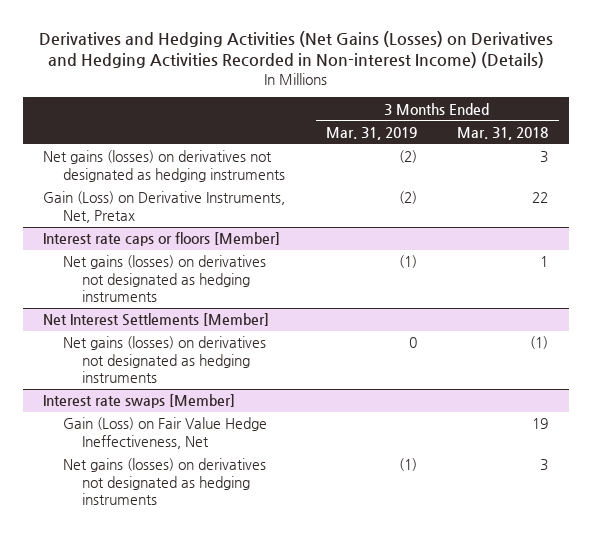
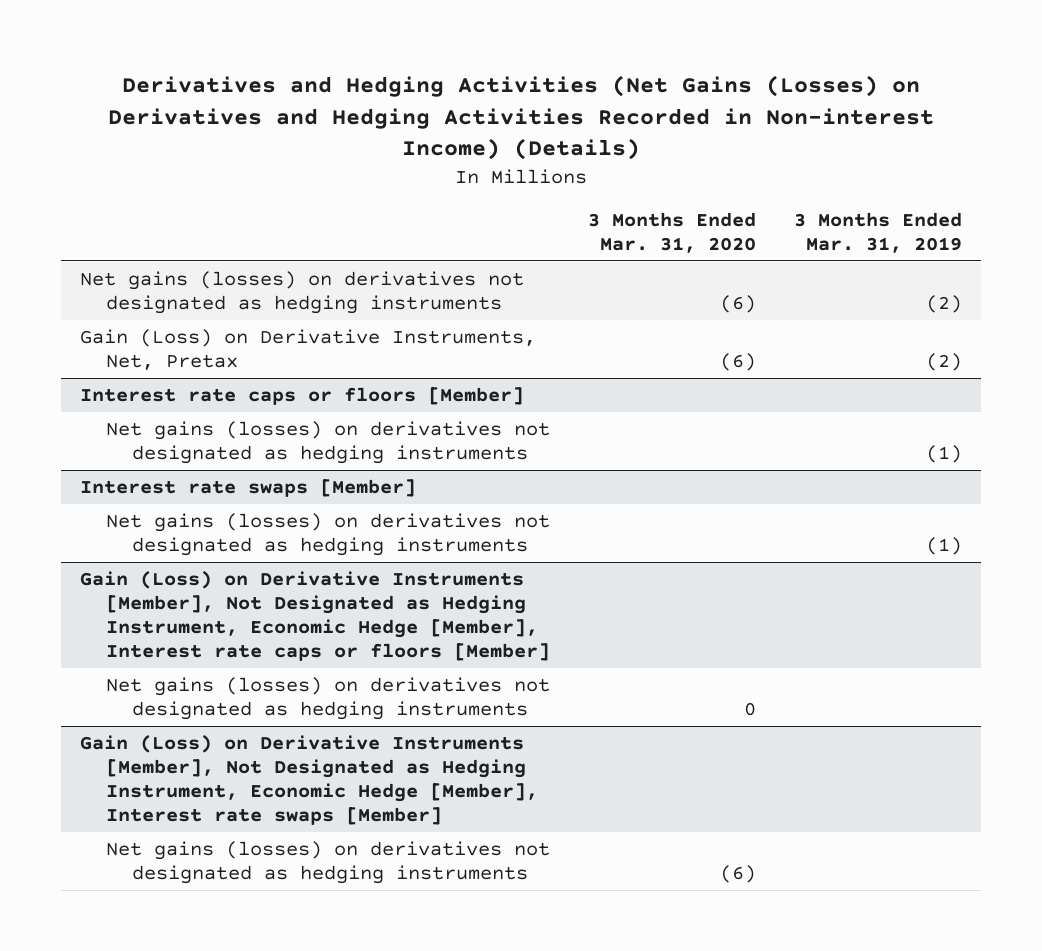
- | 3 Months Ended Mar. 31, 2019 | 3 Months Ended Mar. 31, 2018
+ | 3 Months Ended Mar. 31, 2020 | 3 Months Ended Mar. 31, 2019
- Net Interest Settlements [Member]
- Net gains (losses) on derivatives not designated as hedging instruments | 0 | (1)
@ Interest rate swaps [Member]
- Gain (Loss) on Fair Value Hedge Ineffectiveness, Net | | 19
+ Gain (Loss) on Derivative Instruments [Member], Not Designated as Hedging Instrument, Economic Hedge [Member], Interest rate caps or floors [Member]
+ Net gains (losses) on derivatives not designated as hedging instruments | 0 |
+ Gain (Loss) on Derivative Instruments [Member], Not Designated as Hedging Instrument, Economic Hedge [Member], Interest rate swaps [Member]
+ Net gains (losses) on derivatives not designated as hedging instruments | (6) |

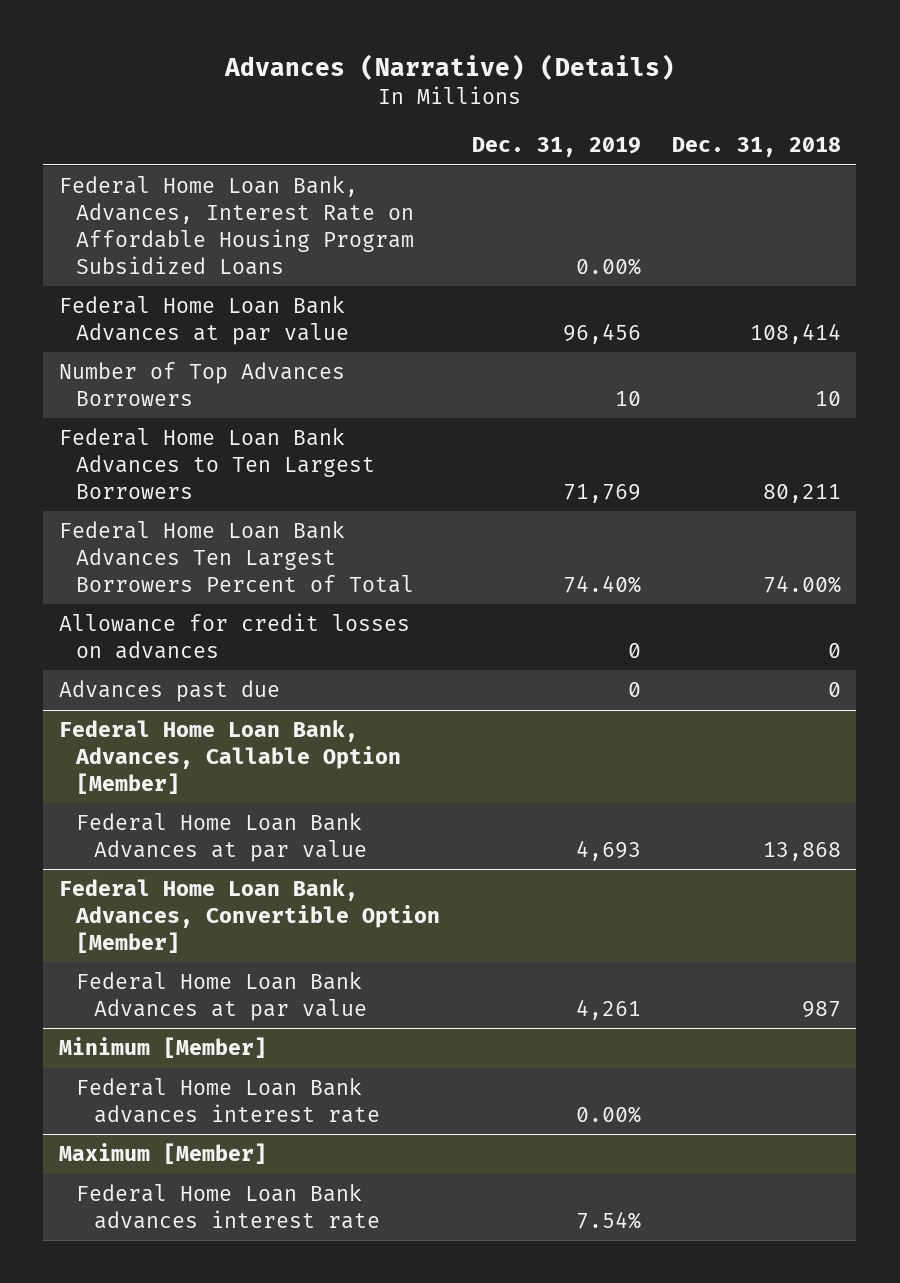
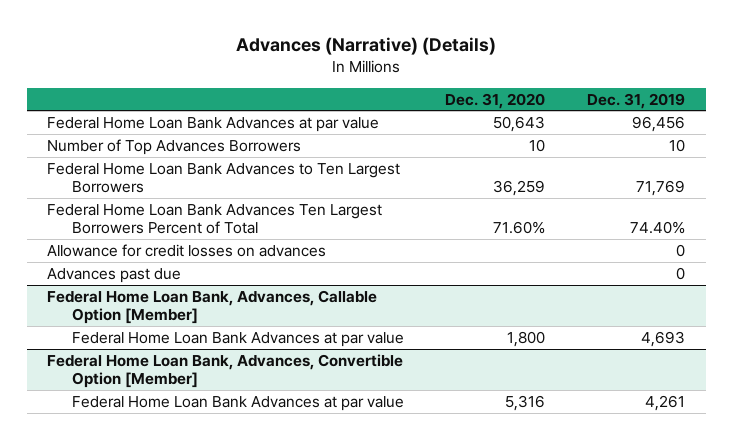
- | Dec. 31, 2019 | Dec. 31, 2018
+ | Dec. 31, 2020 | Dec. 31, 2019
- Federal Home Loan Bank, Advances, Interest Rate on Affordable Housing Program Subsidized Loans | 0.00% |
- Minimum [Member]
- Federal Home Loan Bank advances interest rate | 0.00% |
- Maximum [Member]
- Federal Home Loan Bank advances interest rate | 7.54% |

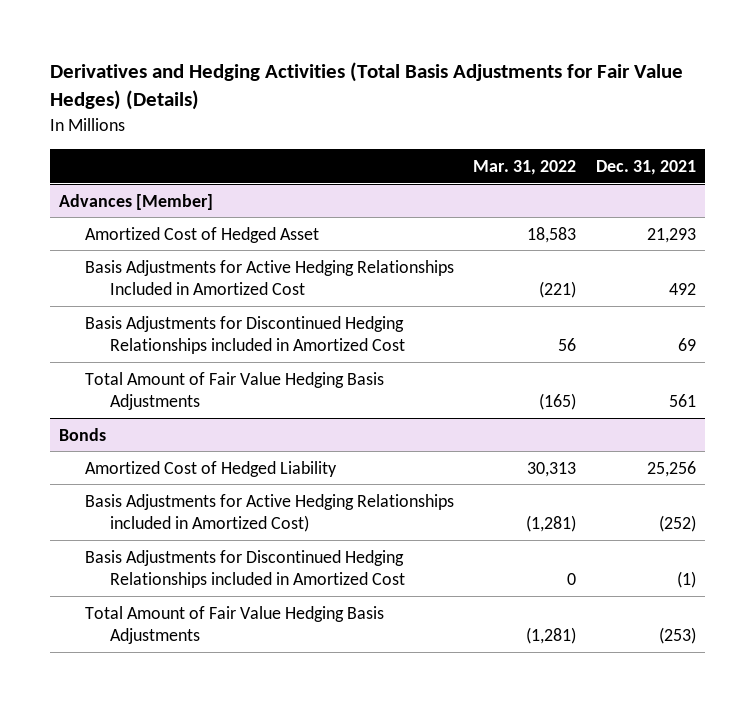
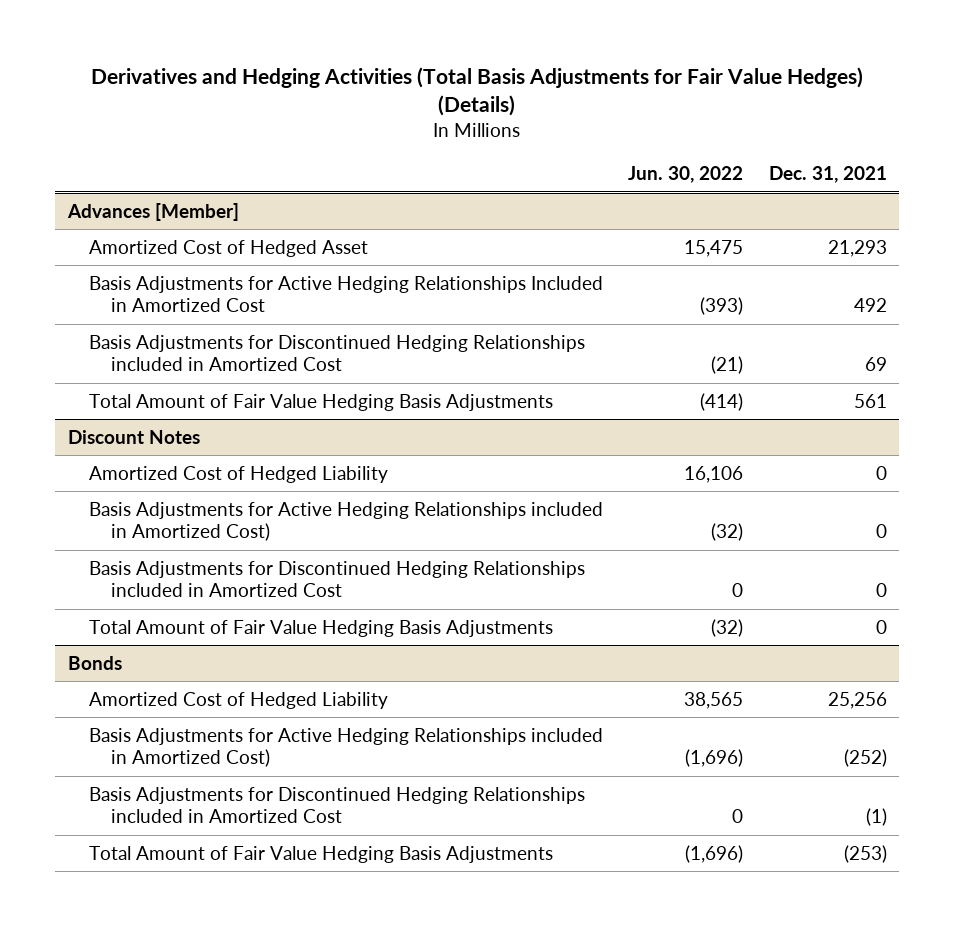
- | Mar. 31, 2022 | Dec. 31, 2021
+ | Jun. 30, 2022 | Dec. 31, 2021
+ Discount Notes
+ Amortized Cost of Hedged Liability | 16,106 | 0
+ Basis Adjustments for Active Hedging Relationships included in Amortized Cost) | (32) | 0
+ Basis Adjustments for Discontinued Hedging Relationships included in Amortized Cost | 0 | 0
+ Total Amount of Fair Value Hedging Basis Adjustments | (32) | 0

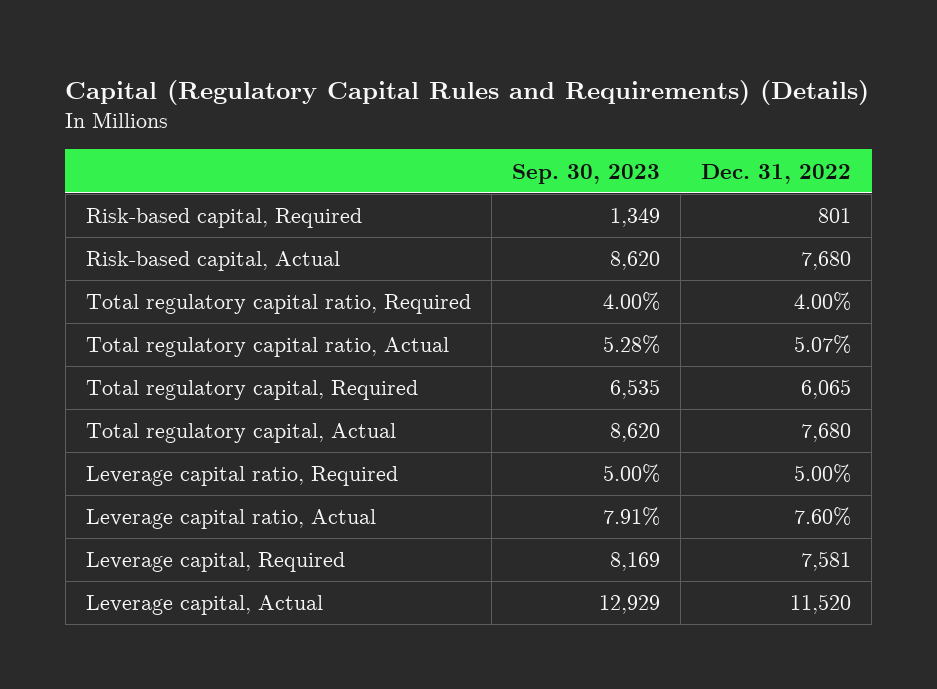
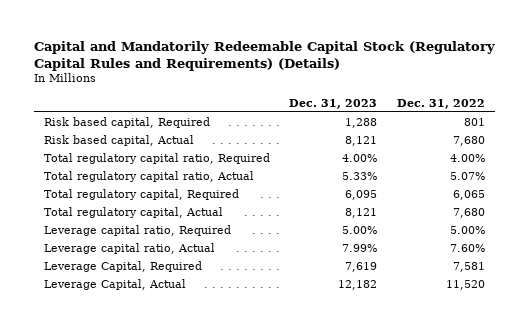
- Capital (Regulatory Capital Rules and Requirements) (Details)
+ Capital and Mandatorily Redeemable Capital Stock (Regulatory Capital Rules and Requirements) (Details)
- | Sep. 30, 2023 | Dec. 31, 2022
+ | Dec. 31, 2023 | Dec. 31, 2022
- Risk-based capital, Required | 1,349 | 801
- Risk-based capital, Actual | 8,620 | 7,680
+ Risk based capital, Required | 1,288 | 801
+ Risk based capital, Actual | 8,121 | 7,680
- Leverage capital, Required | 8,169 | 7,581
- Leverage capital, Actual | 12,929 | 11,520
+ Leverage Capital, Required | 7,619 | 7,581
+ Leverage Capital, Actual | 12,182 | 11,520

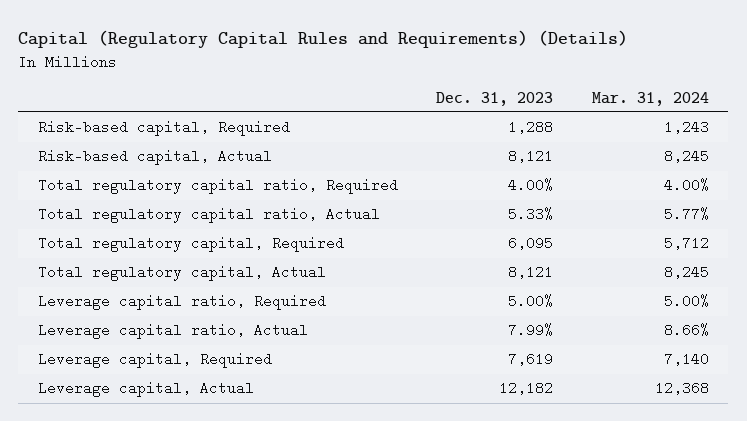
- Capital and Mandatorily Redeemable Capital Stock (Regulatory Capital Rules and Requirements) (Details)
+ Capital (Regulatory Capital Rules and Requirements) (Details)
- | Dec. 31, 2023 | Dec. 31, 2022
+ | Dec. 31, 2023 | Mar. 31, 2024
- Risk based capital, Required | 1,288 | 801
- Risk based capital, Actual | 8,121 | 7,680
+ Risk-based capital, Required | 1,288 | 1,243
+ Risk-based capital, Actual | 8,121 | 8,245
- Leverage Capital, Required | 7,619 | 7,581
- Leverage Capital, Actual | 12,182 | 11,520
+ Leverage capital, Required | 7,619 | 7,140
+ Leverage capital, Actual | 12,182 | 12,368

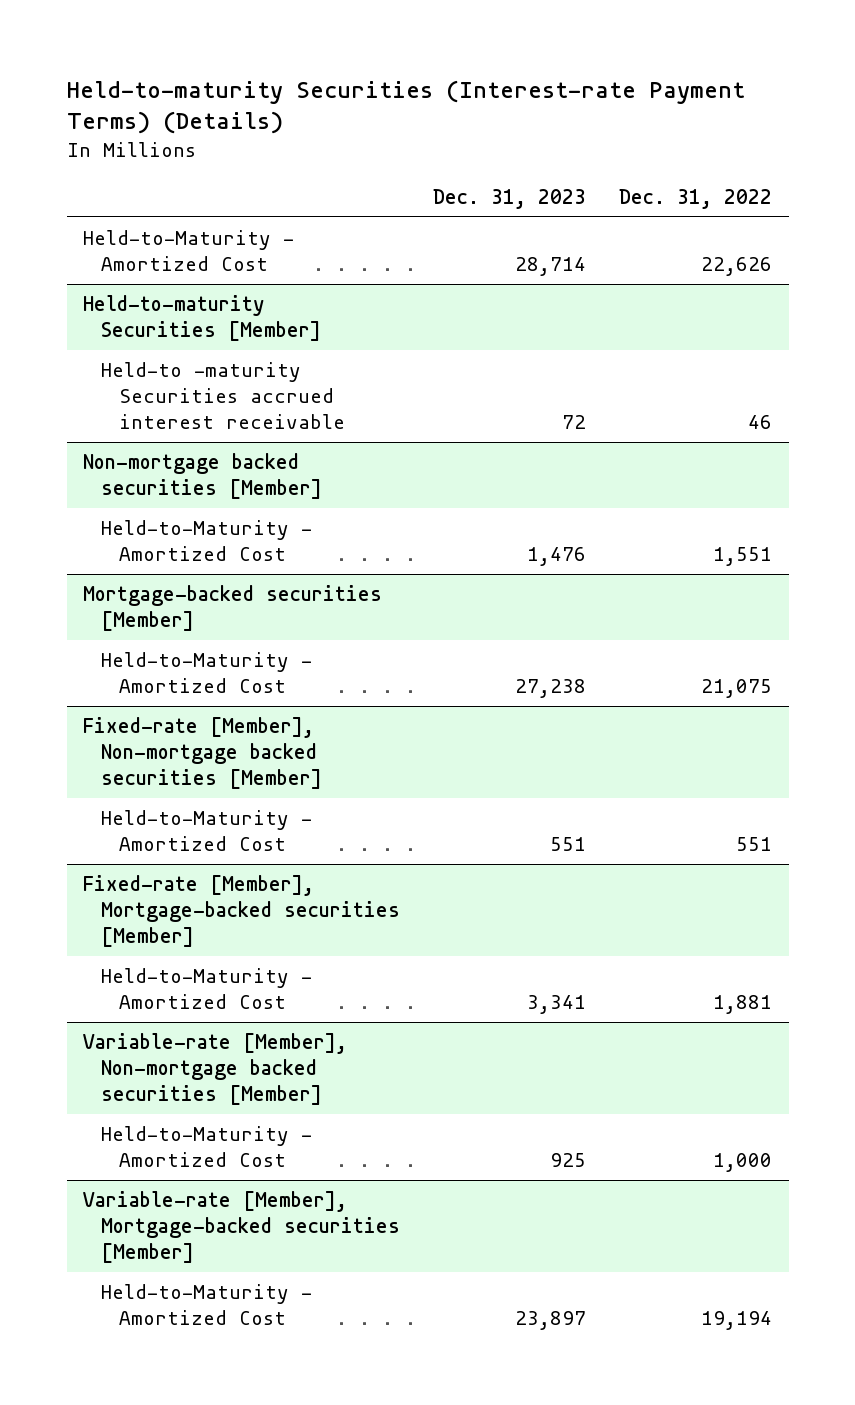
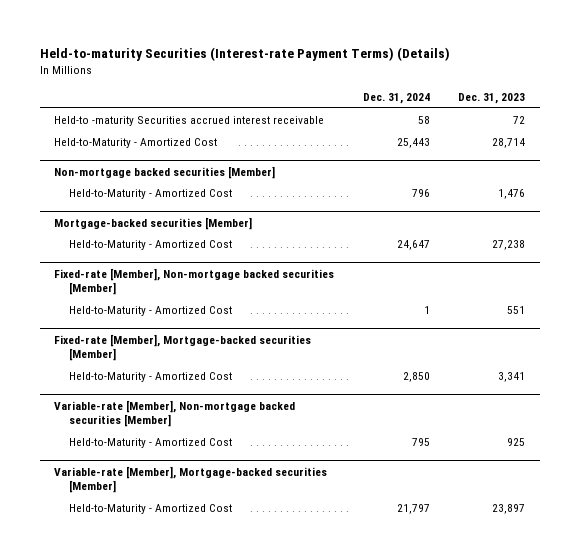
- | Dec. 31, 2023 | Dec. 31, 2022
+ | Dec. 31, 2024 | Dec. 31, 2023
- Held-to-maturity Securities [Member]
moved down: Held-to-Maturity - Amortized Cost | 25,443 | 28,714

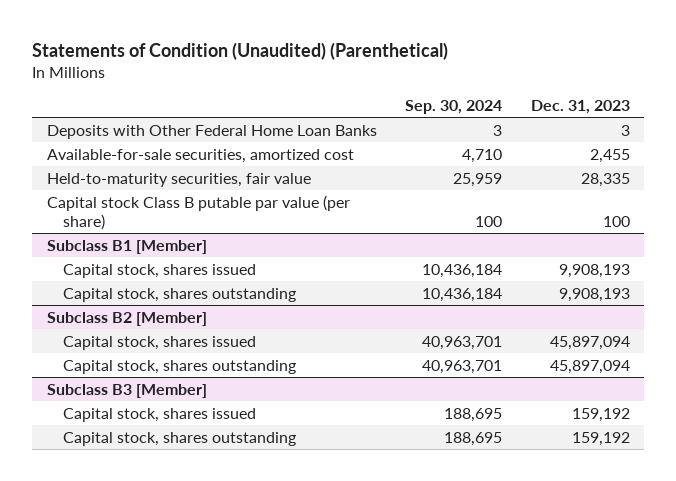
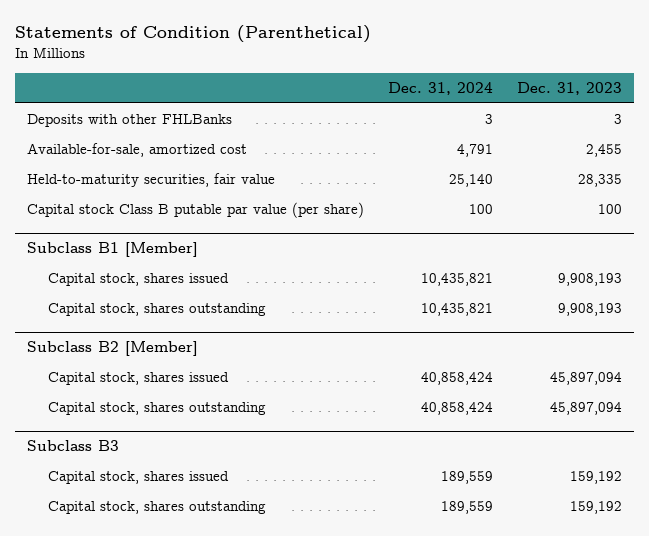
- Statements of Condition (Unaudited) (Parenthetical)
+ Statements of Condition (Parenthetical)
- | Sep. 30, 2024 | Dec. 31, 2023
+ | Dec. 31, 2024 | Dec. 31, 2023
- Deposits with Other Federal Home Loan Banks | 3 | 3
- Available-for-sale securities, amortized cost | 4,710 | 2,455
+ Deposits with other FHLBanks | 3 | 3
+ Available-for-sale, amortized cost | 4,791 | 2,455
- Subclass B3 [Member]
+ Subclass B3

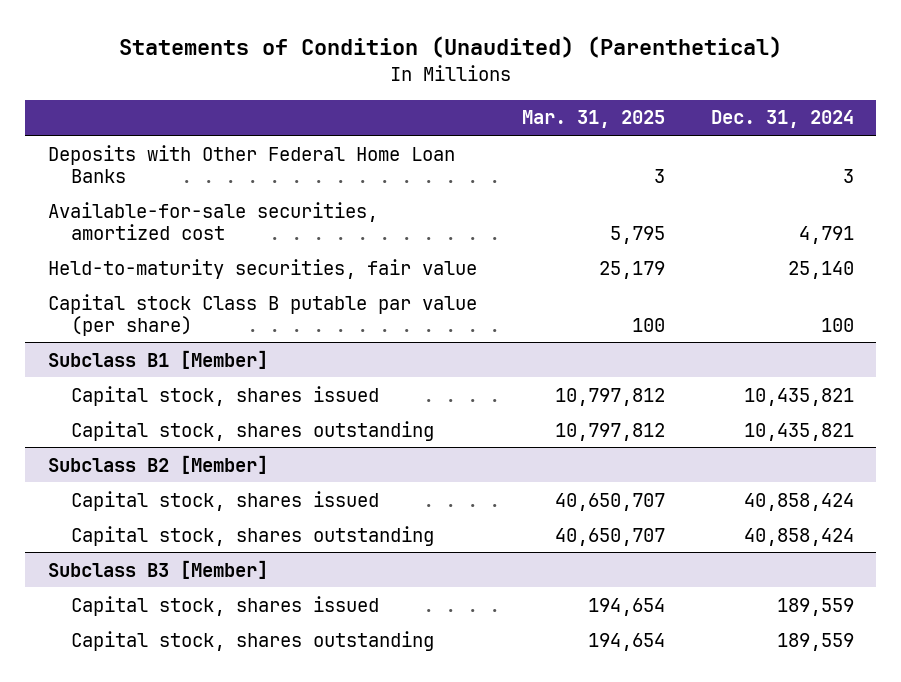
- Statements of Condition (Parenthetical)
+ Statements of Condition (Unaudited) (Parenthetical)
- | Dec. 31, 2024 | Dec. 31, 2023
+ | Mar. 31, 2025 | Dec. 31, 2024
- Deposits with other FHLBanks | 3 | 3
- Available-for-sale, amortized cost | 4,791 | 2,455
+ Deposits with Other Federal Home Loan Banks | 3 | 3
+ Available-for-sale securities, amortized cost | 5,795 | 4,791
- Subclass B3
+ Subclass B3 [Member]

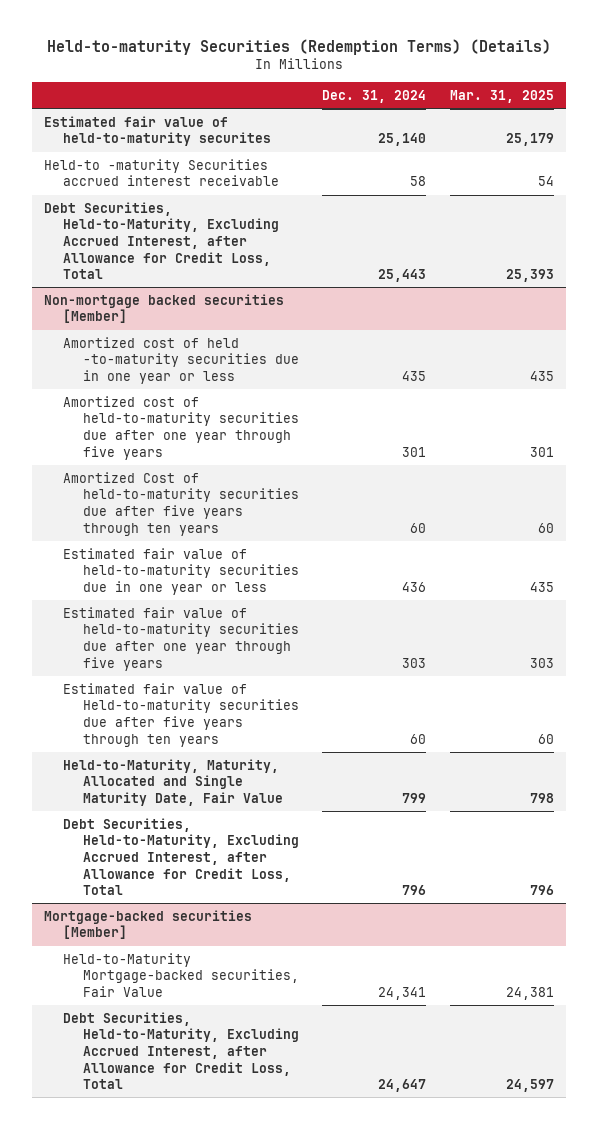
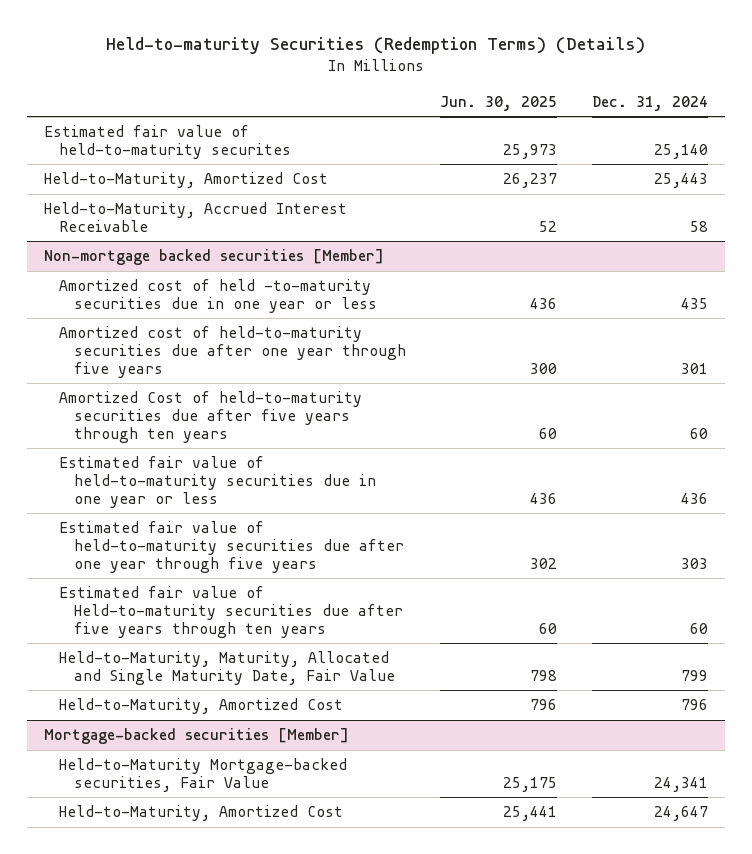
- | Dec. 31, 2024 | Mar. 31, 2025
+ | Jun. 30, 2025 | Dec. 31, 2024
- Held-to -maturity Securities accrued interest receivable | 58 | 54
- Debt Securities, Held-to-Maturity, Excluding Accrued Interest, after Allowance for Credit Loss, Total | 25,443 | 25,393
+ Held-to-Maturity, Amortized Cost | 26,237 | 25,443
+ Held-to-Maturity, Accrued Interest Receivable | 52 | 58
@ Non-mortgage backed securities [Member]
- Debt Securities, Held-to-Maturity, Excluding Accrued Interest, after Allowance for Credit Loss, Total | 796 | 796
+ Held-to-Maturity, Amortized Cost | 796 | 796
@ Mortgage-backed securities [Member]
- Debt Securities, Held-to-Maturity, Excluding Accrued Interest, after Allowance for Credit Loss, Total | 24,647 | 24,597
+ Held-to-Maturity, Amortized Cost | 25,441 | 24,647

